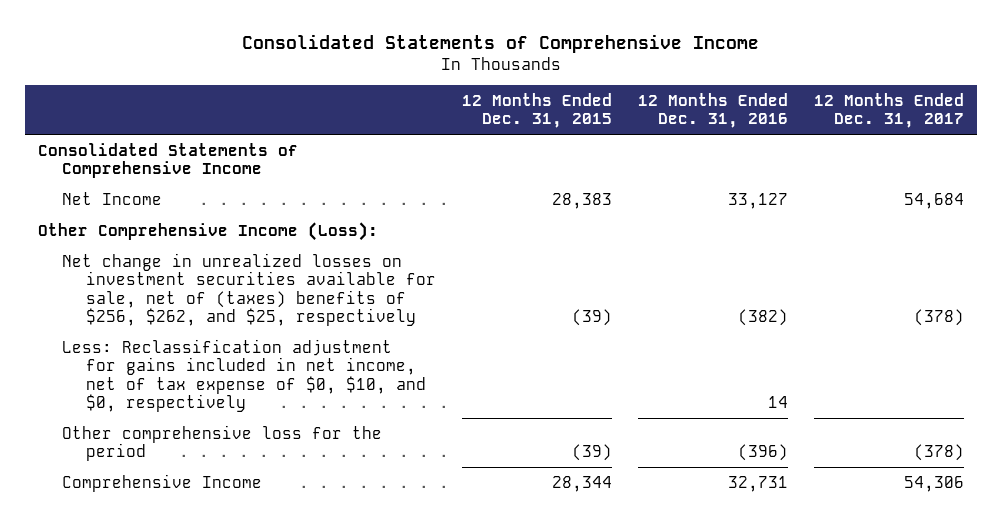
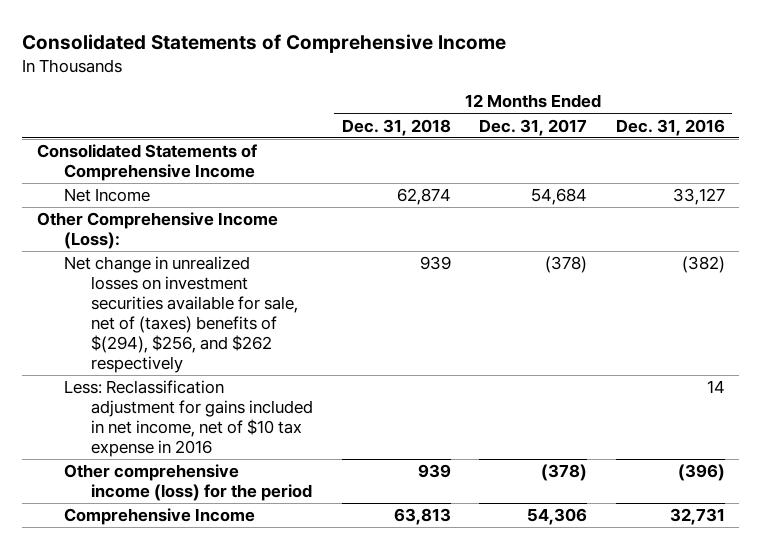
- | 12 Months Ended Dec. 31, 2015 | 12 Months Ended Dec. 31, 2016 | 12 Months Ended Dec. 31, 2017
+ | 12 Months Ended Dec. 31, 2018 | 12 Months Ended Dec. 31, 2017 | 12 Months Ended Dec. 31, 2016
- Net change in unrealized losses on investment securities available for sale, net of (taxes) benefits of $256, $262, and $25, respectively | (39) | (382) | (378)
- Less: Reclassification adjustment for gains included in net income, net of tax expense of $0, $10, and $0, respectively | | 14 |
- Other comprehensive loss for the period | (39) | (396) | (378)
+ Net change in unrealized losses on investment securities available for sale, net of (taxes) benefits of $(294), $256, and $262 respectively | 939 | (378) | (382)
+ Less: Reclassification adjustment for gains included in net income, net of $10 tax expense in 2016 | | | 14
+ Other comprehensive income (loss) for the period | 939 | (378) | (396)

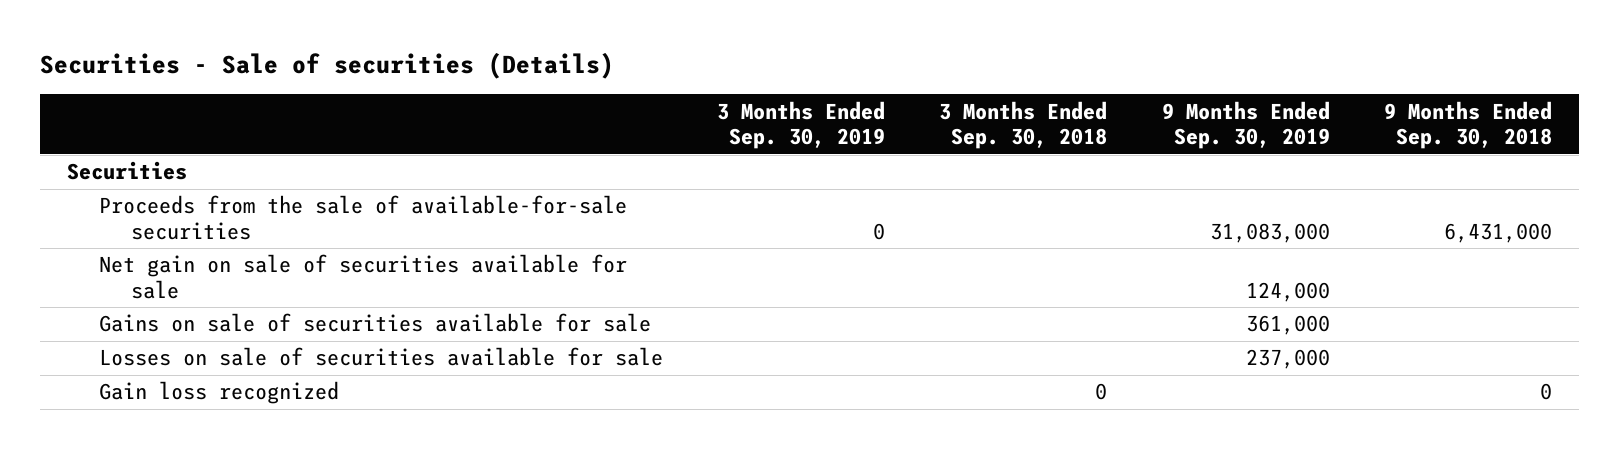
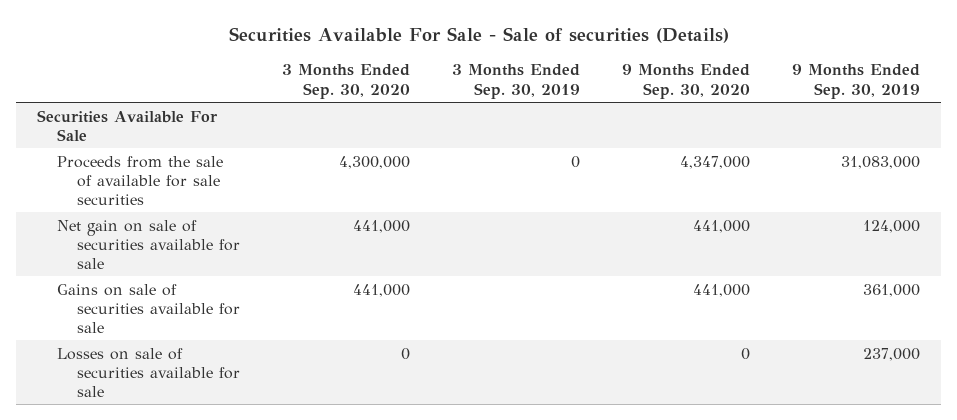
- Securities - Sale of securities (Details)
+ Securities Available For Sale - Sale of securities (Details)
- | 3 Months Ended Sep. 30, 2019 | 3 Months Ended Sep. 30, 2018 | 9 Months Ended Sep. 30, 2019 | 9 Months Ended Sep. 30, 2018
+ | 3 Months Ended Sep. 30, 2020 | 3 Months Ended Sep. 30, 2019 | 9 Months Ended Sep. 30, 2020 | 9 Months Ended Sep. 30, 2019
- Securities
- Proceeds from the sale of available-for-sale securities | 0 | | 31,083,000 | 6,431,000
+ Securities Available For Sale
+ Proceeds from the sale of available for sale securities | 4,300,000 | 0 | 4,347,000 | 31,083,000
- Gain loss recognized | | 0 | | 0

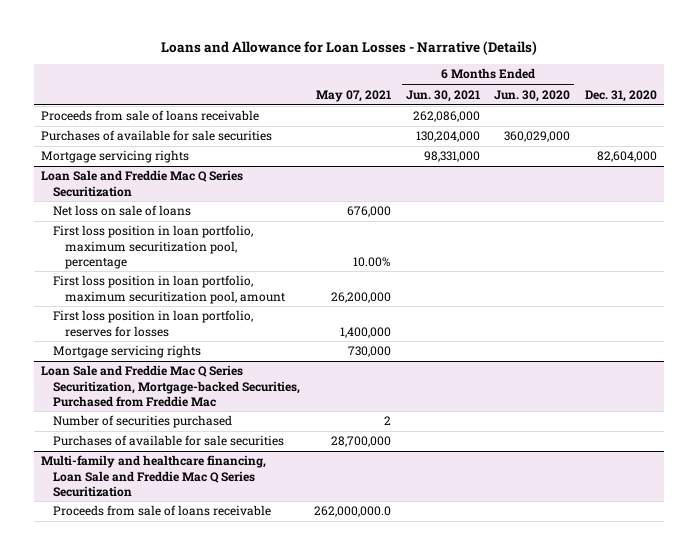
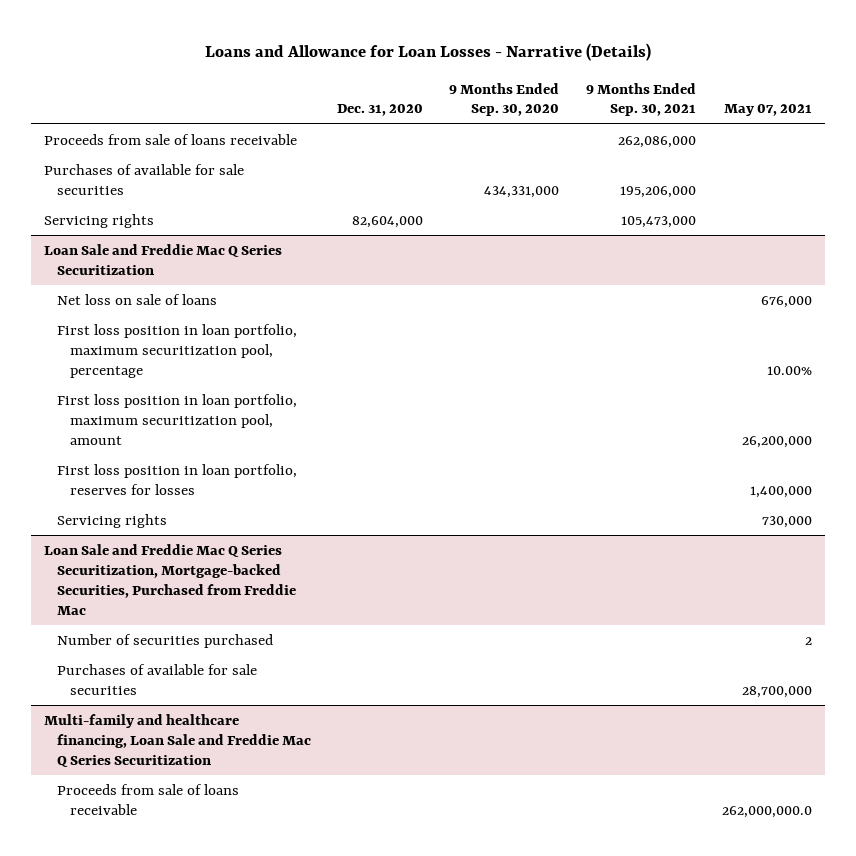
- | May 07, 2021 | 6 Months Ended Jun. 30, 2021 | 6 Months Ended Jun. 30, 2020 | Dec. 31, 2020
+ | Dec. 31, 2020 | 9 Months Ended Sep. 30, 2020 | 9 Months Ended Sep. 30, 2021 | May 07, 2021
- Mortgage servicing rights | | 98,331,000 | | 82,604,000
+ Servicing rights | 82,604,000 | | 105,473,000 |
@ Loan Sale and Freddie Mac Q Series Securitization
- Mortgage servicing rights | 730,000 | | |
+ Servicing rights | | | | 730,000

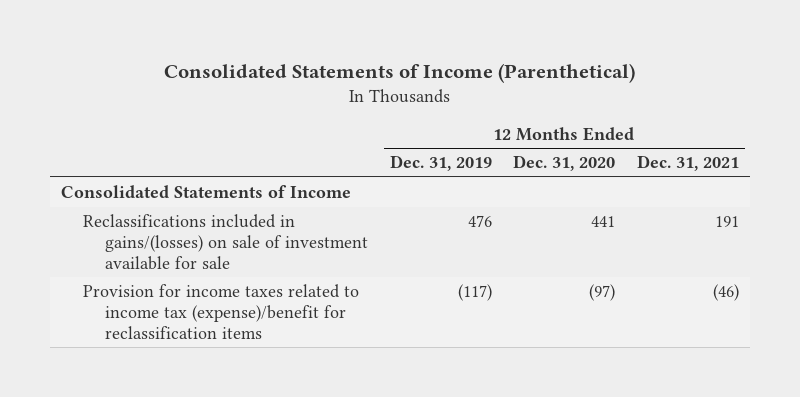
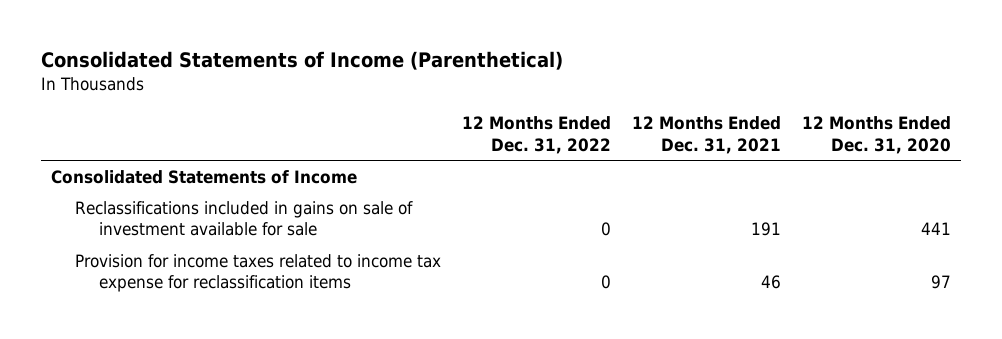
- | 12 Months Ended Dec. 31, 2019 | 12 Months Ended Dec. 31, 2020 | 12 Months Ended Dec. 31, 2021
+ | 12 Months Ended Dec. 31, 2022 | 12 Months Ended Dec. 31, 2021 | 12 Months Ended Dec. 31, 2020
- Reclassifications included in gains/(losses) on sale of investment available for sale | 476 | 441 | 191
- Provision for income taxes related to income tax (expense)/benefit for reclassification items | (117) | (97) | (46)
+ Reclassifications included in gains on sale of investment available for sale | 0 | 191 | 441
+ Provision for income taxes related to income tax expense for reclassification items | 0 | 46 | 97

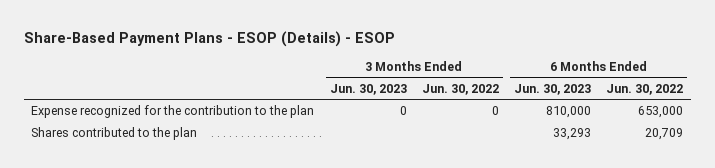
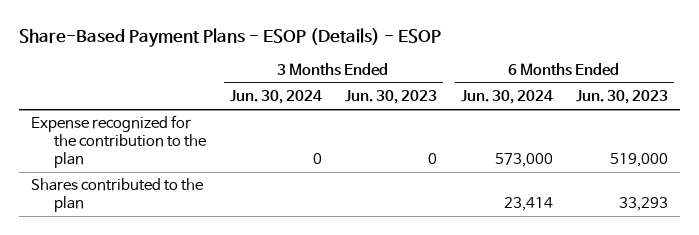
- | 3 Months Ended Jun. 30, 2023 | 3 Months Ended Jun. 30, 2022 | 6 Months Ended Jun. 30, 2023 | 6 Months Ended Jun. 30, 2022
+ | 3 Months Ended Jun. 30, 2024 | 3 Months Ended Jun. 30, 2023 | 6 Months Ended Jun. 30, 2024 | 6 Months Ended Jun. 30, 2023
- Expense recognized for the contribution to the plan | 0 | 0 | 810,000 | 653,000
+ Expense recognized for the contribution to the plan | 0 | 0 | 573,000 | 519,000

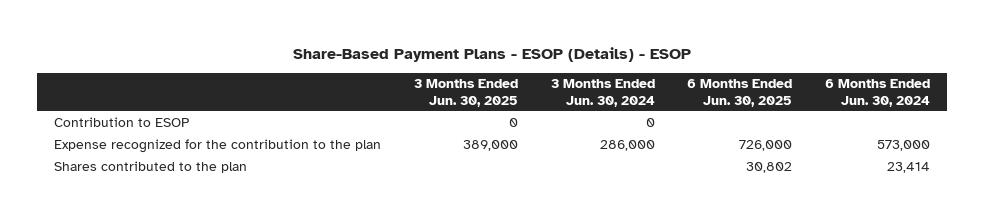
- | 3 Months Ended Jun. 30, 2024 | 3 Months Ended Jun. 30, 2023 | 6 Months Ended Jun. 30, 2024 | 6 Months Ended Jun. 30, 2023
+ | 3 Months Ended Jun. 30, 2025 | 3 Months Ended Jun. 30, 2024 | 6 Months Ended Jun. 30, 2025 | 6 Months Ended Jun. 30, 2024
- Expense recognized for the contribution to the plan | 0 | 0 | 573,000 | 519,000
+ Contribution to ESOP | 0 | 0 | |
+ Expense recognized for the contribution to the plan | 389,000 | 286,000 | 726,000 | 573,000

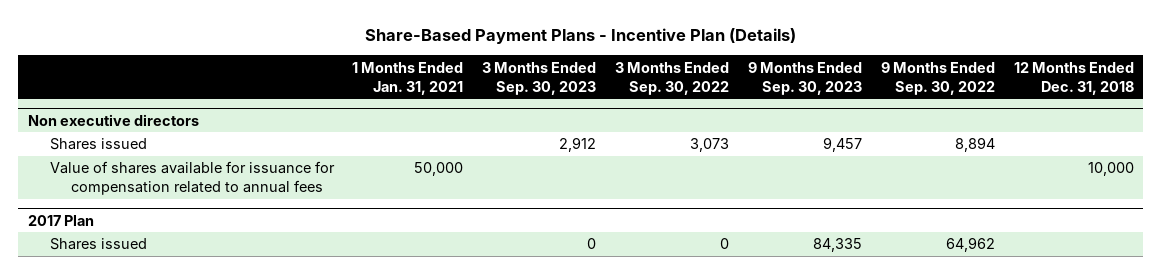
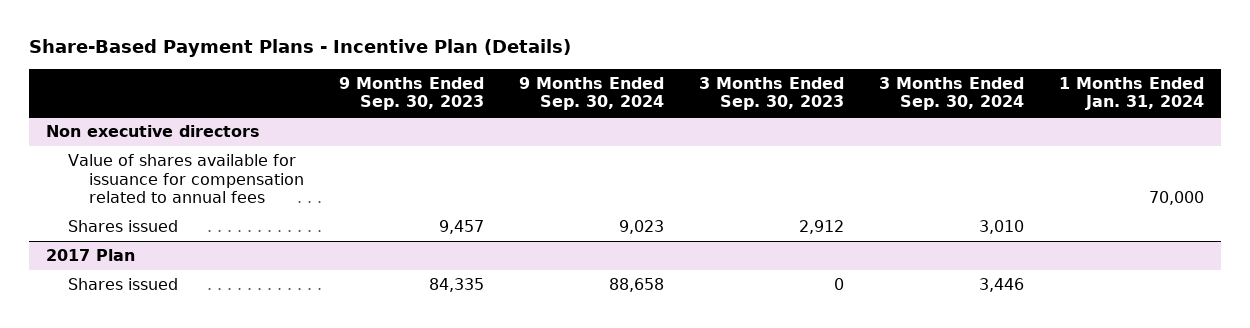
- | 1 Months Ended Jan. 31, 2021 | 3 Months Ended Sep. 30, 2023 | 3 Months Ended Sep. 30, 2022 | 9 Months Ended Sep. 30, 2023 | 9 Months Ended Sep. 30, 2022 | 12 Months Ended Dec. 31, 2018
+ | 9 Months Ended Sep. 30, 2023 | 9 Months Ended Sep. 30, 2024 | 3 Months Ended Sep. 30, 2023 | 3 Months Ended Sep. 30, 2024 | 1 Months Ended Jan. 31, 2024
@ Non executive directors
moved down: Shares issued | 9,457 | 9,023 | 2,912 | 3,010 |

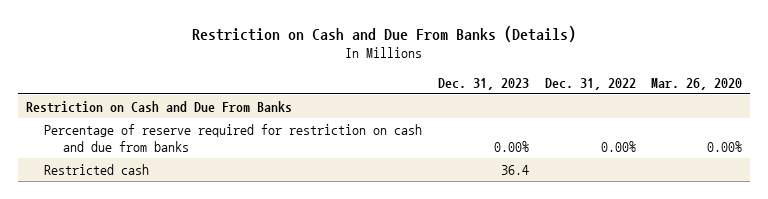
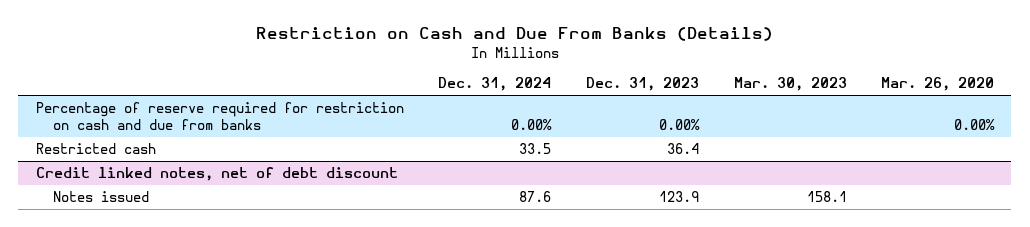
- | Dec. 31, 2023 | Dec. 31, 2022 | Mar. 26, 2020
+ | Dec. 31, 2024 | Dec. 31, 2023 | Mar. 30, 2023 | Mar. 26, 2020
- Restriction on Cash and Due From Banks
+ Credit linked notes, net of debt discount
+ Notes issued | 87.6 | 123.9 | 158.1 |

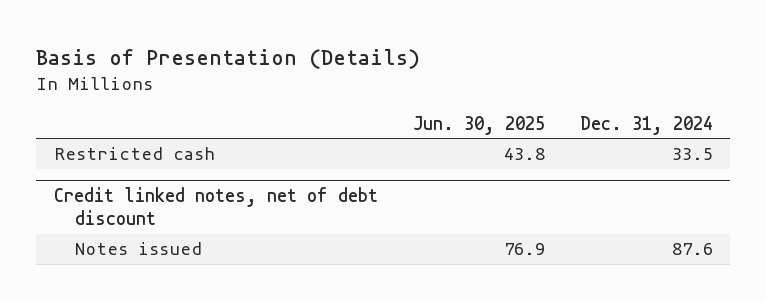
- Restriction on Cash and Due From Banks (Details)
+ Basis of Presentation (Details)
- | Dec. 31, 2024 | Dec. 31, 2023 | Mar. 30, 2023 | Mar. 26, 2020
+ | Jun. 30, 2025 | Dec. 31, 2024
- Percentage of reserve required for restriction on cash and due from banks | 0.00% | 0.00% | | 0.00%

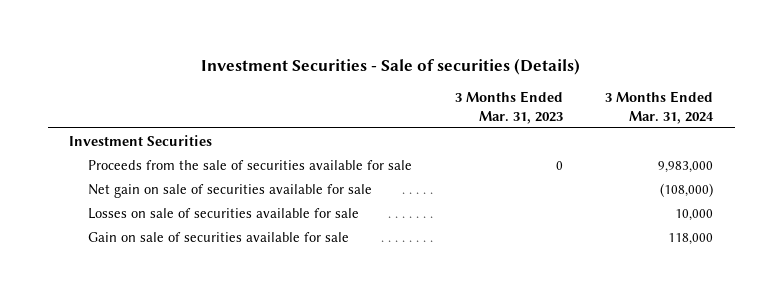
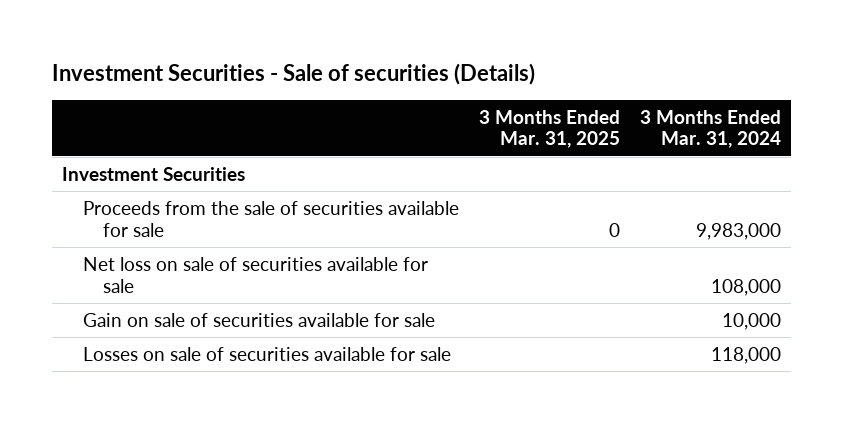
- | 3 Months Ended Mar. 31, 2023 | 3 Months Ended Mar. 31, 2024
+ | 3 Months Ended Mar. 31, 2025 | 3 Months Ended Mar. 31, 2024
- Net gain on sale of securities available for sale | | (108,000)
- Losses on sale of securities available for sale | | 10,000
- Gain on sale of securities available for sale | | 118,000
+ Net loss on sale of securities available for sale | | 108,000
+ Gain on sale of securities available for sale | | 10,000
+ Losses on sale of securities available for sale | | 118,000

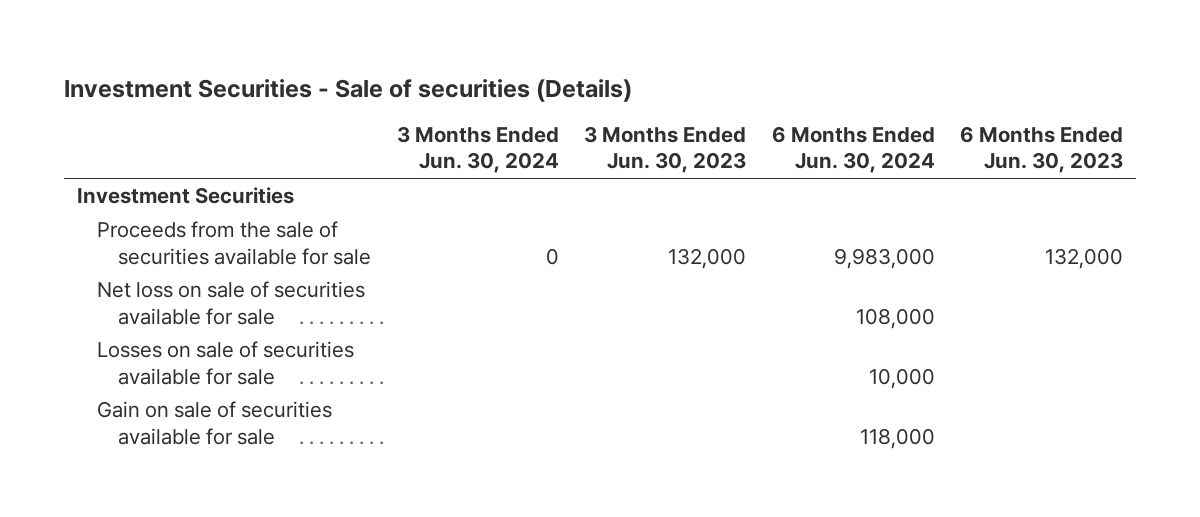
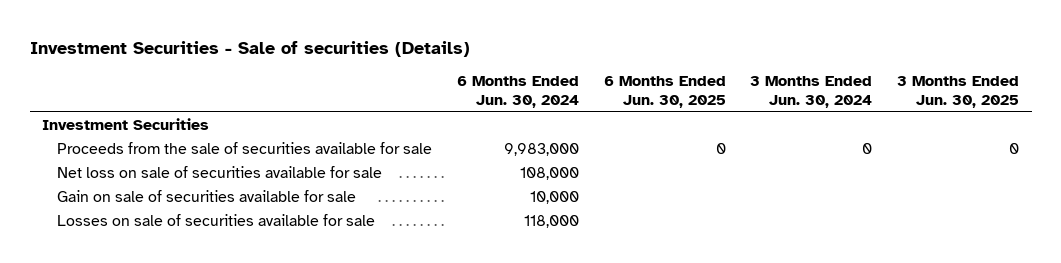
- | 3 Months Ended Jun. 30, 2024 | 3 Months Ended Jun. 30, 2023 | 6 Months Ended Jun. 30, 2024 | 6 Months Ended Jun. 30, 2023
+ | 6 Months Ended Jun. 30, 2024 | 6 Months Ended Jun. 30, 2025 | 3 Months Ended Jun. 30, 2024 | 3 Months Ended Jun. 30, 2025
- Losses on sale of securities available for sale | | | 10,000 |
- Gain on sale of securities available for sale | | | 118,000 |
+ Gain on sale of securities available for sale | 10,000 | | |
+ Losses on sale of securities available for sale | 118,000 | | |

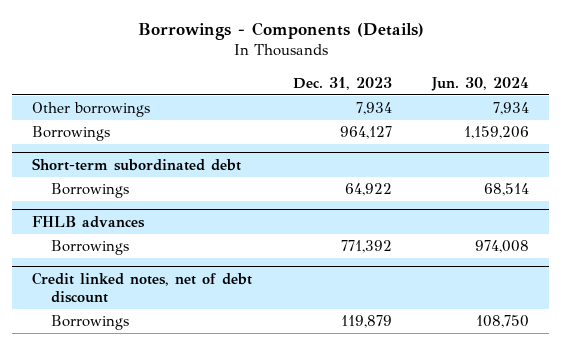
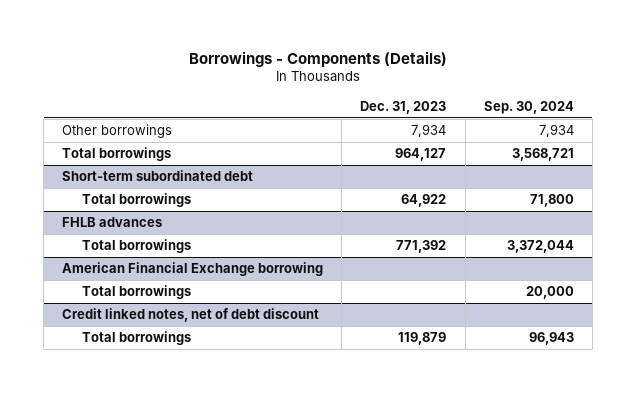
- | Dec. 31, 2023 | Jun. 30, 2024
+ | Dec. 31, 2023 | Sep. 30, 2024
- Borrowings | 964,127 | 1,159,206
+ Total borrowings | 964,127 | 3,568,721
@ Short-term subordinated debt
- Borrowings | 64,922 | 68,514
+ Total borrowings | 64,922 | 71,800
@ FHLB advances
- Borrowings | 771,392 | 974,008
+ Total borrowings | 771,392 | 3,372,044
+ American Financial Exchange borrowing
+ Total borrowings | | 20,000
@ Credit linked notes, net of debt discount
- Borrowings | 119,879 | 108,750
+ Total borrowings | 119,879 | 96,943

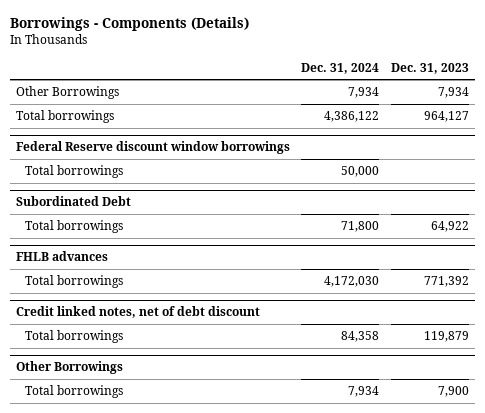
- | Dec. 31, 2023 | Sep. 30, 2024
+ | Dec. 31, 2024 | Dec. 31, 2023
- Other borrowings | 7,934 | 7,934
+ Other Borrowings | 7,934 | 7,934
- Short-term subordinated debt
+ Federal Reserve discount window borrowings
+ Total borrowings | 50,000 |
+ Subordinated Debt
- American Financial Exchange borrowing
- Total borrowings | | 20,000
+ Other Borrowings
+ Total borrowings | 7,934 | 7,900

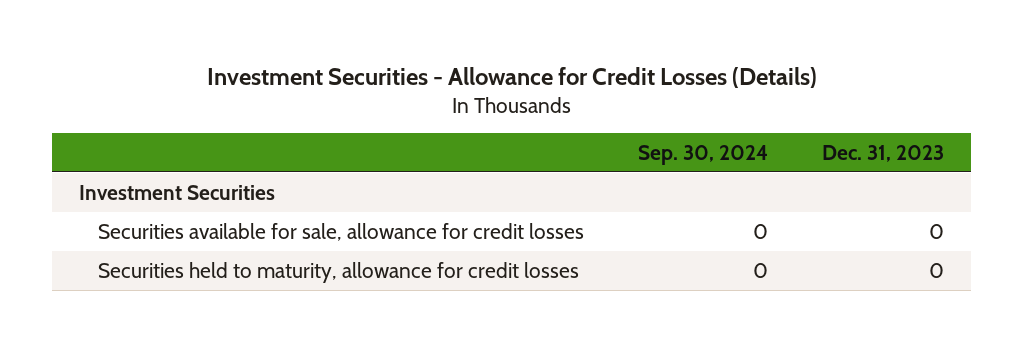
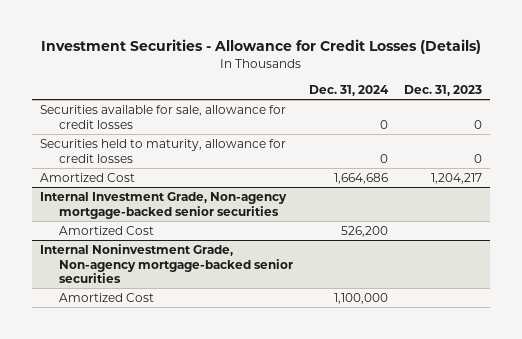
- | Sep. 30, 2024 | Dec. 31, 2023
+ | Dec. 31, 2024 | Dec. 31, 2023
- Investment Securities
+ Amortized Cost | 1,664,686 | 1,204,217
+ Internal Investment Grade, Non-agency mortgage-backed senior securities
+ Amortized Cost | 526,200 |
+ Internal Noninvestment Grade, Non-agency mortgage-backed senior securities
+ Amortized Cost | 1,100,000 |

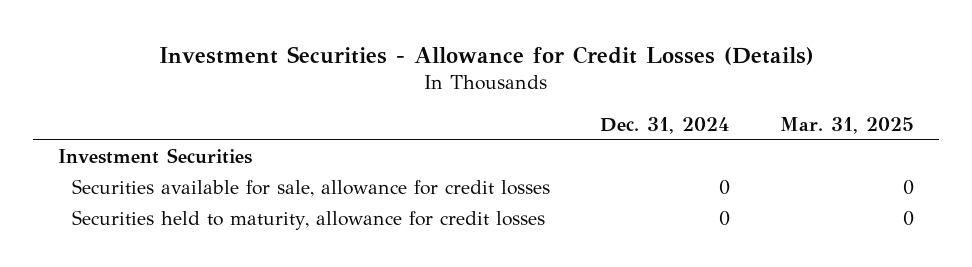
- | Dec. 31, 2024 | Dec. 31, 2023
+ | Dec. 31, 2024 | Mar. 31, 2025
+ Investment Securities
- Amortized Cost | 1,664,686 | 1,204,217
- Internal Investment Grade, Non-agency mortgage-backed senior securities
- Amortized Cost | 526,200 |
- Internal Noninvestment Grade, Non-agency mortgage-backed senior securities
- Amortized Cost | 1,100,000 |

